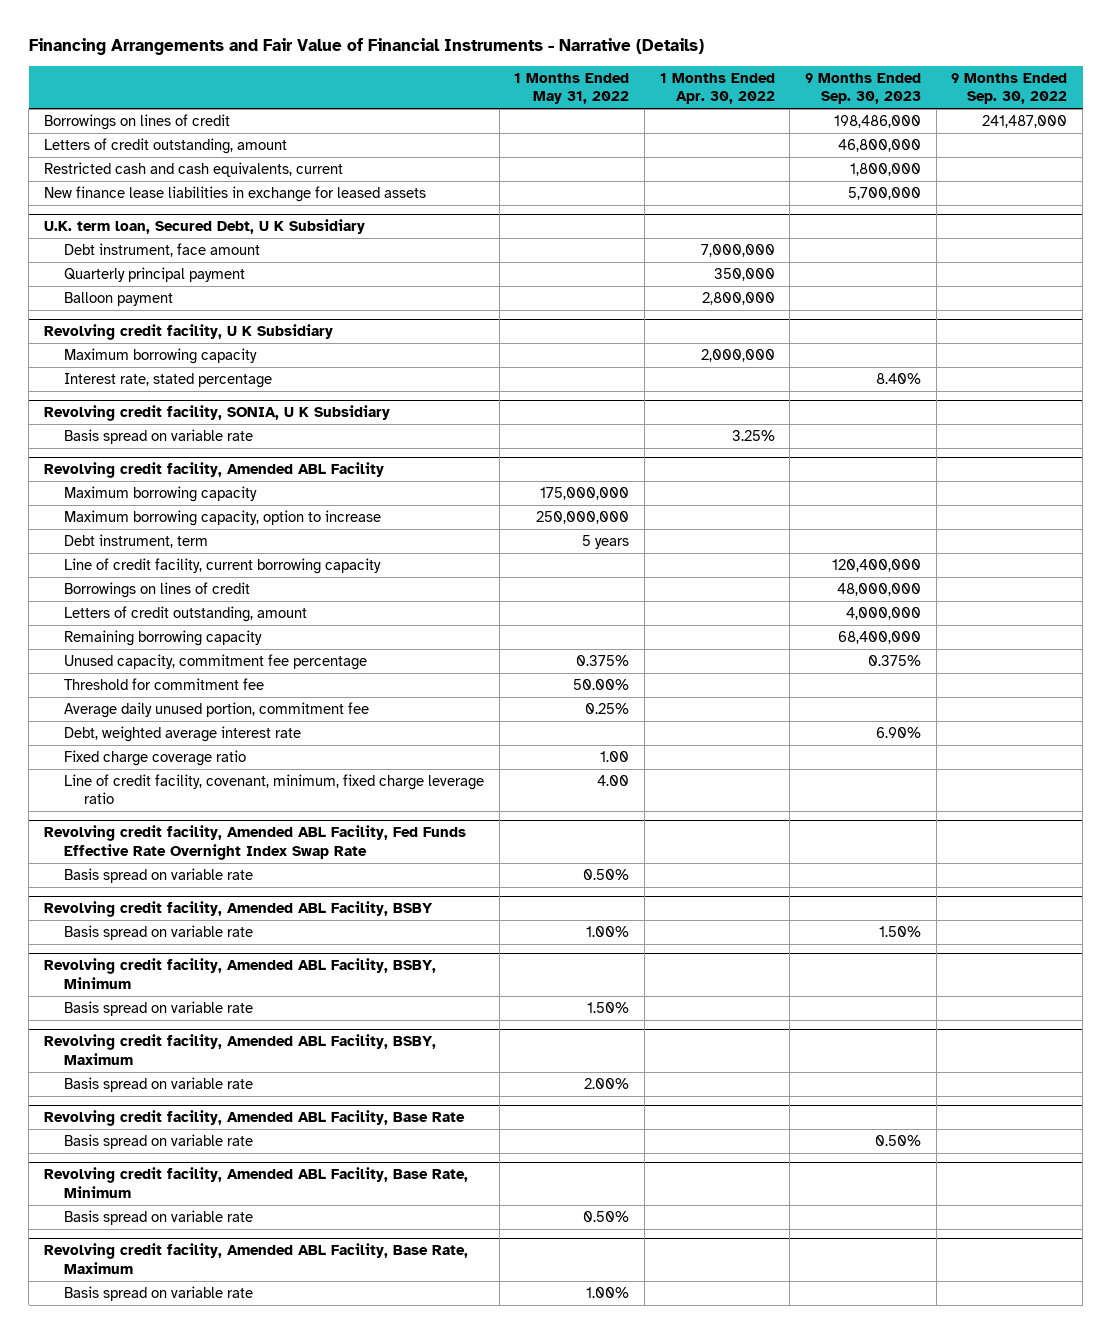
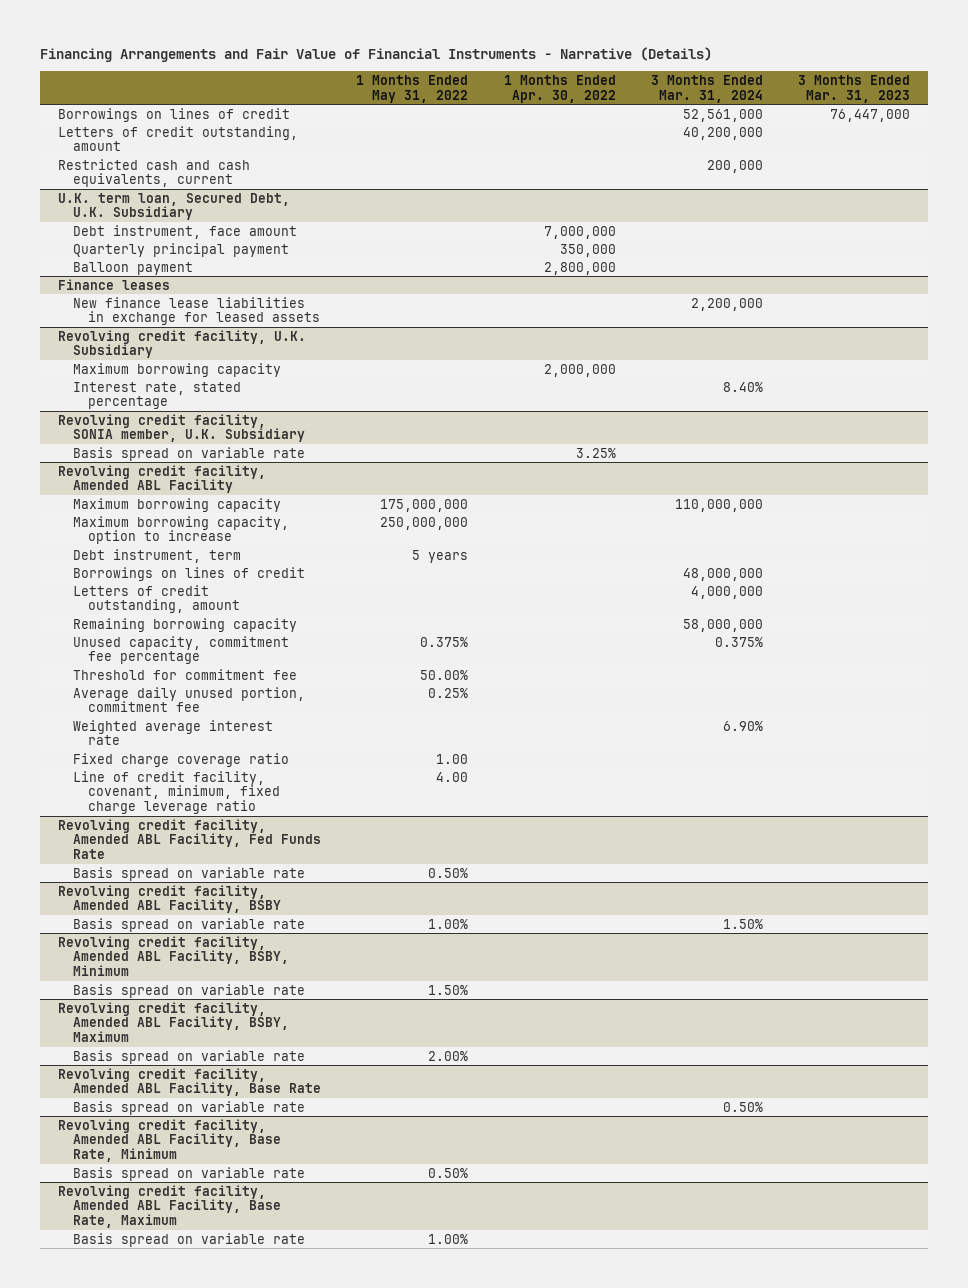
- | 1 Months Ended May 31, 2022 | 1 Months Ended Apr. 30, 2022 | 9 Months Ended Sep. 30, 2023 | 9 Months Ended Sep. 30, 2022
+ | 1 Months Ended May 31, 2022 | 1 Months Ended Apr. 30, 2022 | 3 Months Ended Mar. 31, 2024 | 3 Months Ended Mar. 31, 2023
- New finance lease liabilities in exchange for leased assets | | | 5,700,000 |
- U.K. term loan, Secured Debt, U K Subsidiary
+ U.K. term loan, Secured Debt, U.K. Subsidiary
- Revolving credit facility, U K Subsidiary
+ Finance leases
+ New finance lease liabilities in exchange for leased assets | | | 2,200,000 |
+ Revolving credit facility, U.K. Subsidiary
- Revolving credit facility, SONIA, U K Subsidiary
+ Revolving credit facility, SONIA member, U.K. Subsidiary
@ Revolving credit facility, Amended ABL Facility
- Line of credit facility, current borrowing capacity | | | 120,400,000 |
- Debt, weighted average interest rate | | | 6.90% |
+ Weighted average interest rate | | | 6.90% |
- Revolving credit facility, Amended ABL Facility, Fed Funds Effective Rate Overnight Index Swap Rate
+ Revolving credit facility, Amended ABL Facility, Fed Funds Rate

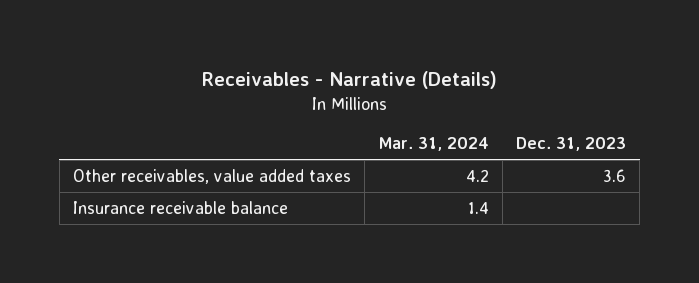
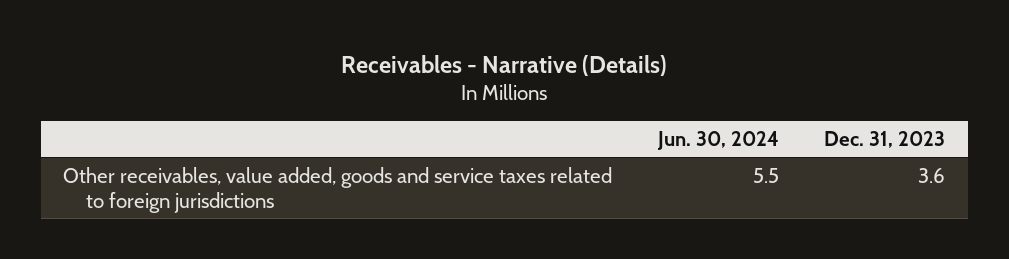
- | Mar. 31, 2024 | Dec. 31, 2023
+ | Jun. 30, 2024 | Dec. 31, 2023
- Other receivables, value added taxes | 4.2 | 3.6
- Insurance receivable balance | 1.4 |
+ Other receivables, value added, goods and service taxes related to foreign jurisdictions | 5.5 | 3.6

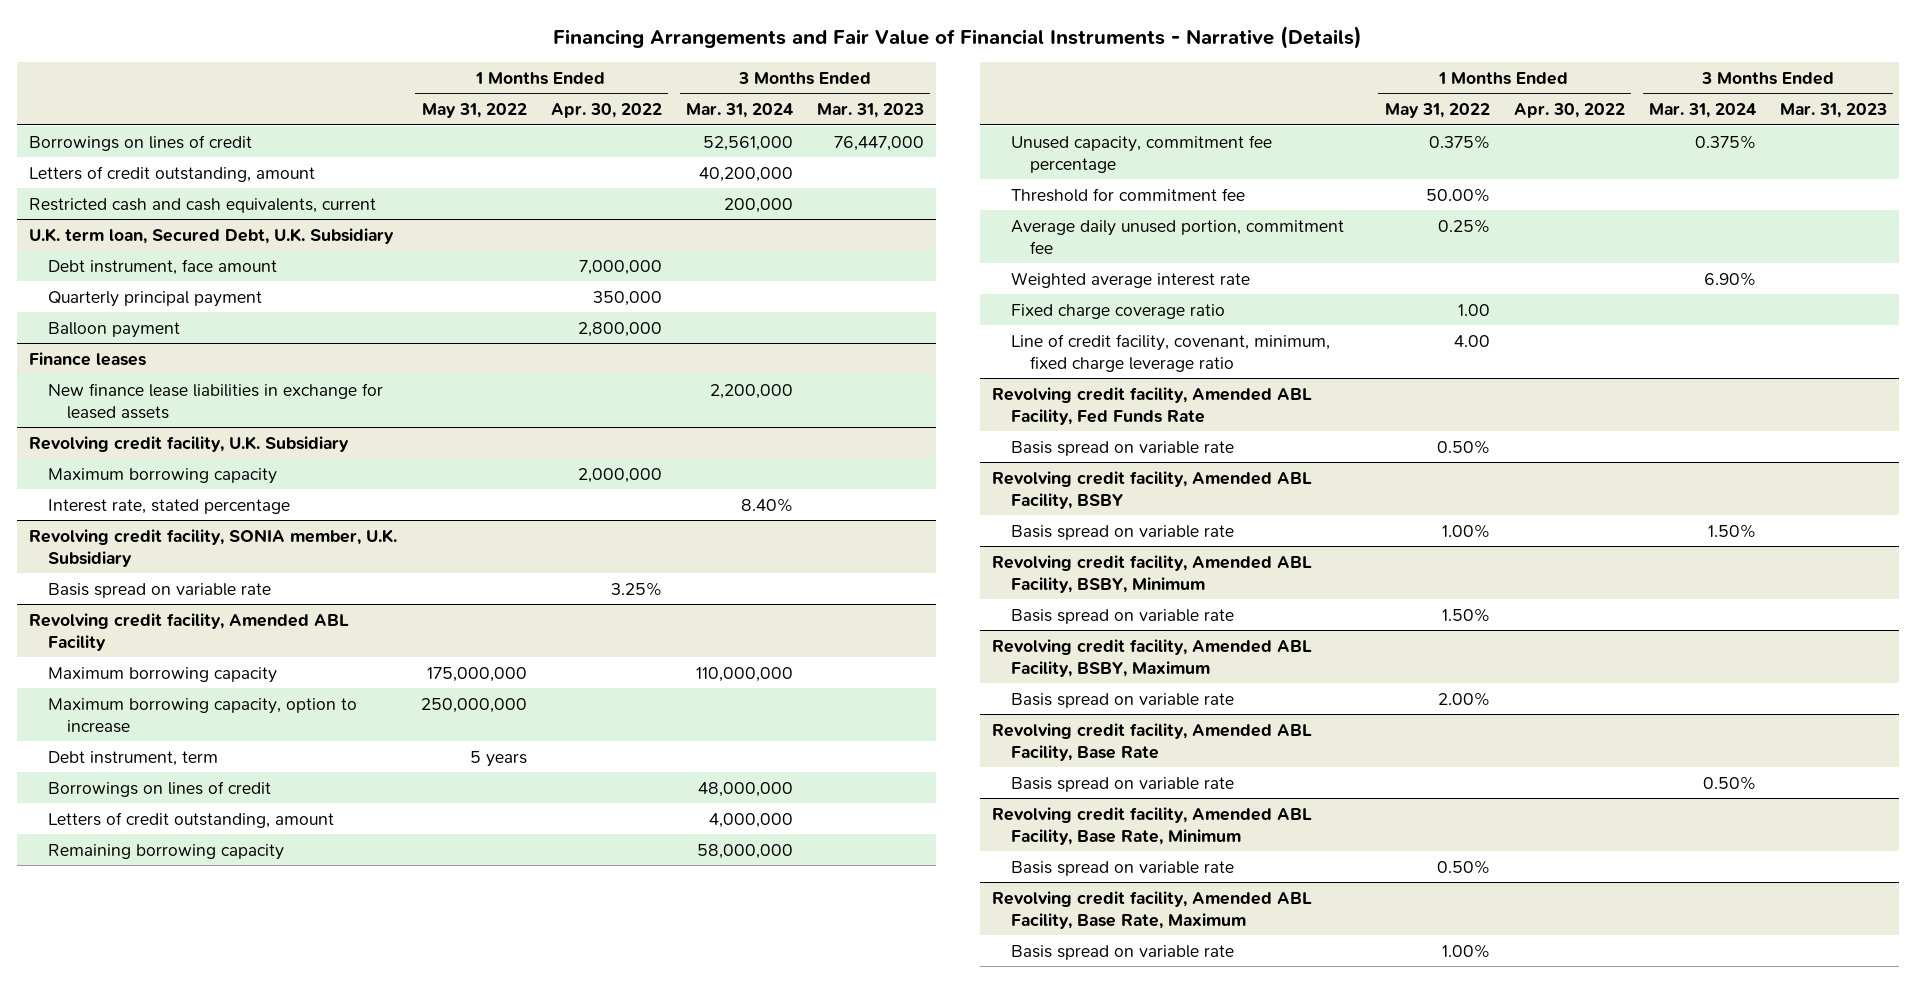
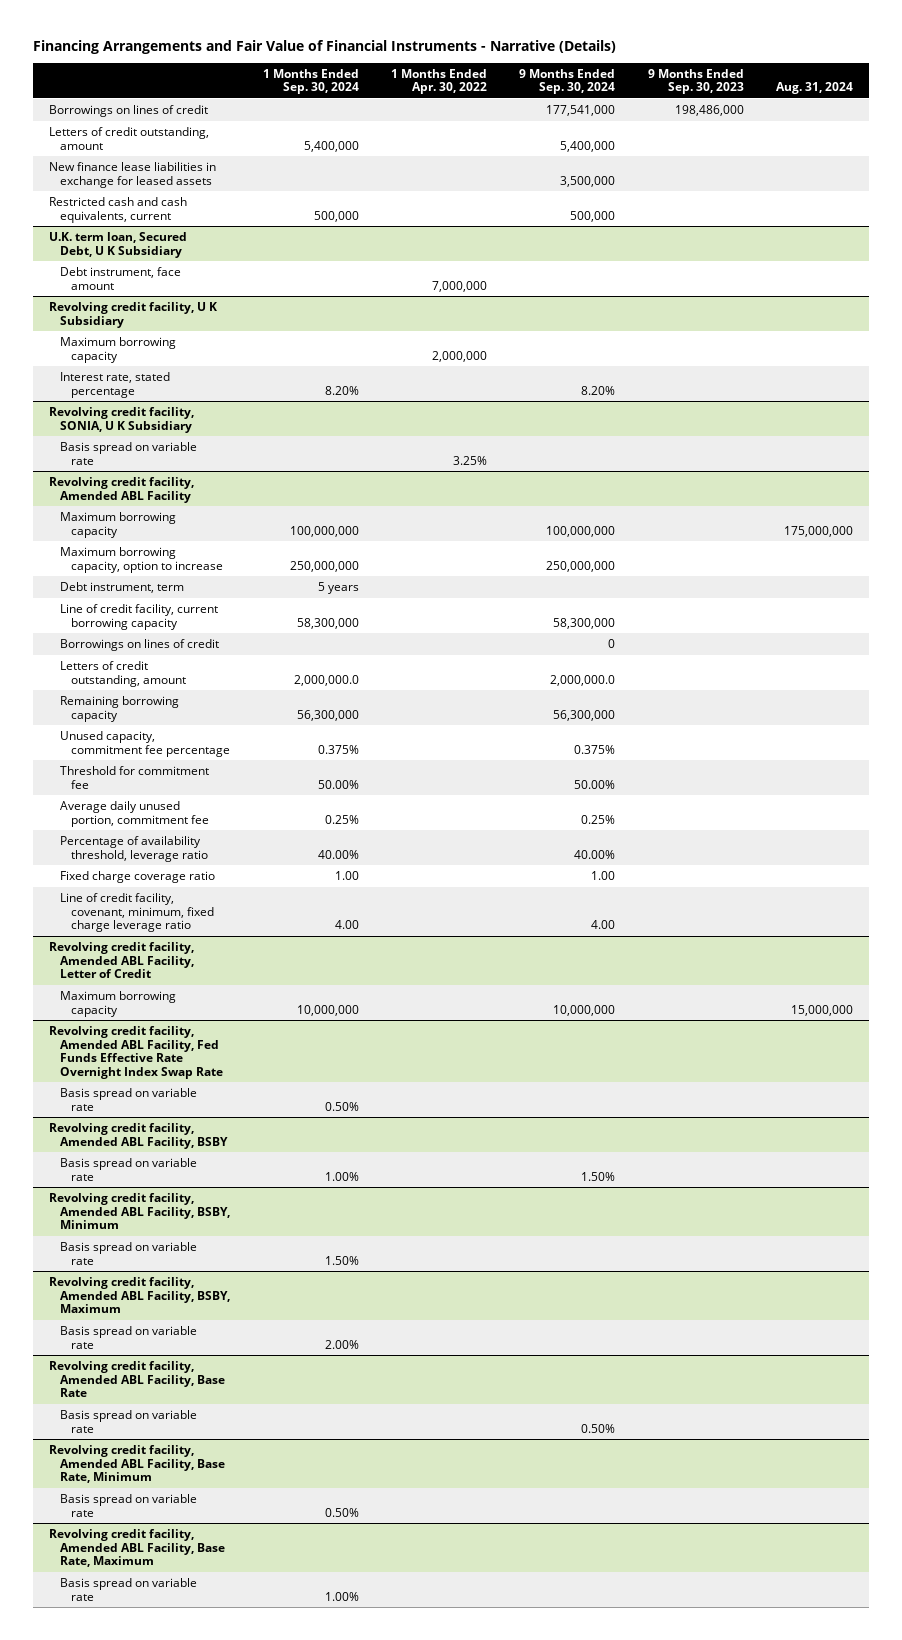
- | 1 Months Ended May 31, 2022 | 1 Months Ended Apr. 30, 2022 | 3 Months Ended Mar. 31, 2024 | 3 Months Ended Mar. 31, 2023
+ | 1 Months Ended Sep. 30, 2024 | 1 Months Ended Apr. 30, 2022 | 9 Months Ended Sep. 30, 2024 | 9 Months Ended Sep. 30, 2023 | Aug. 31, 2024
+ New finance lease liabilities in exchange for leased assets | | | 3,500,000 | |
- U.K. term loan, Secured Debt, U.K. Subsidiary
+ U.K. term loan, Secured Debt, U K Subsidiary
- Quarterly principal payment | | 350,000 | |
- Balloon payment | | 2,800,000 | |
- Finance leases
- New finance lease liabilities in exchange for leased assets | | | 2,200,000 |
- Revolving credit facility, U.K. Subsidiary
+ Revolving credit facility, U K Subsidiary
- Revolving credit facility, SONIA member, U.K. Subsidiary
+ Revolving credit facility, SONIA, U K Subsidiary
@ Revolving credit facility, Amended ABL Facility
+ Line of credit facility, current borrowing capacity | 58,300,000 | | 58,300,000 | |
- Weighted average interest rate | | | 6.90% |
+ Percentage of availability threshold, leverage ratio | 40.00% | | 40.00% | |
- Revolving credit facility, Amended ABL Facility, Fed Funds Rate
+ Revolving credit facility, Amended ABL Facility, Letter of Credit
+ Maximum borrowing capacity | 10,000,000 | | 10,000,000 | | 15,000,000
+ Revolving credit facility, Amended ABL Facility, Fed Funds Effective Rate Overnight Index Swap Rate

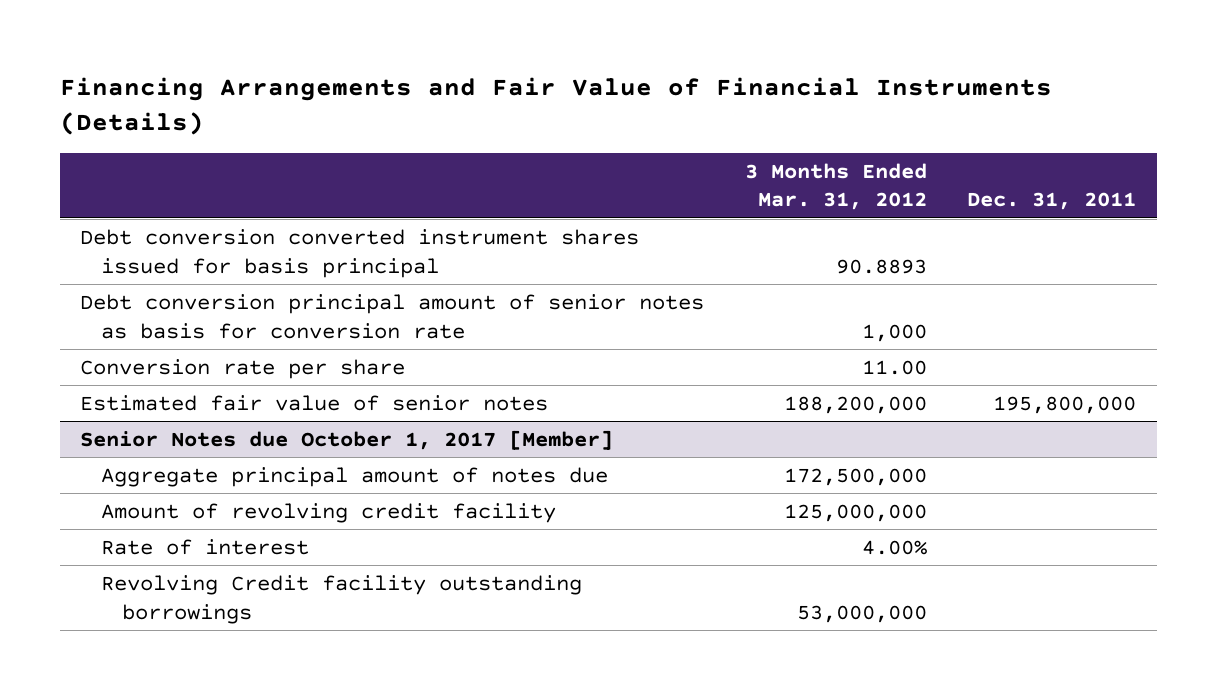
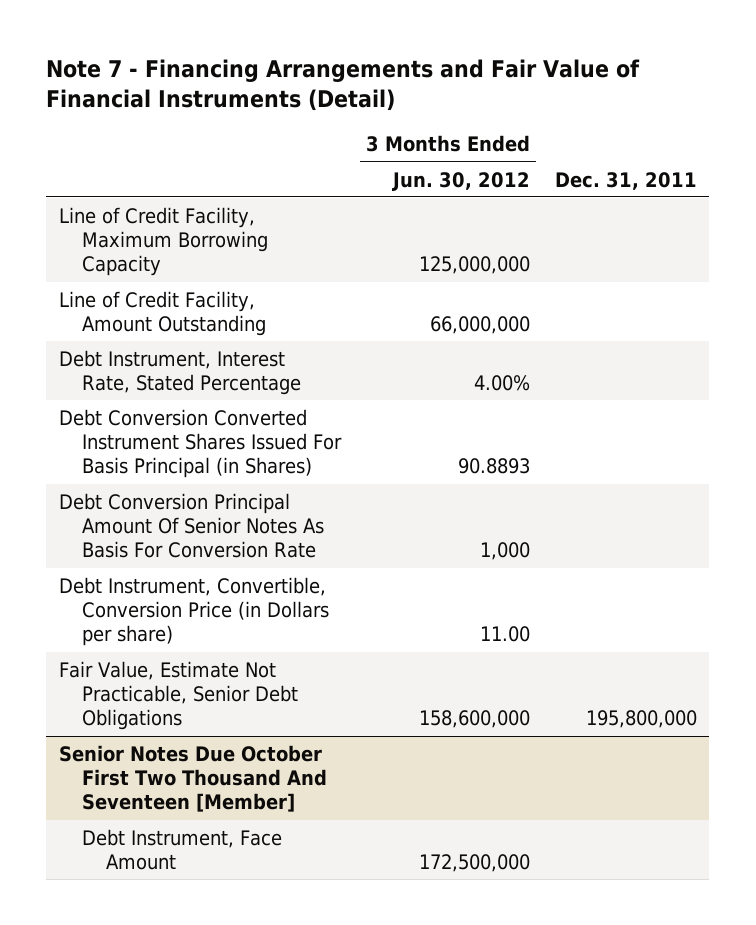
- Financing Arrangements and Fair Value of Financial Instruments (Details)
+ Note 7 - Financing Arrangements and Fair Value of Financial Instruments (Detail)
- | 3 Months Ended Mar. 31, 2012 | Dec. 31, 2011
+ | 3 Months Ended Jun. 30, 2012 | Dec. 31, 2011
- Debt conversion converted instrument shares issued for basis principal | 90.8893 |
- Debt conversion principal amount of senior notes as basis for conversion rate | 1,000 |
- Conversion rate per share | 11.00 |
- Estimated fair value of senior notes | 188,200,000 | 195,800,000
- Senior Notes due October 1, 2017 [Member]
- Aggregate principal amount of notes due | 172,500,000 |
- Amount of revolving credit facility | 125,000,000 |
- Rate of interest | 4.00% |
- Revolving Credit facility outstanding borrowings | 53,000,000 |
+ Line of Credit Facility, Maximum Borrowing Capacity | 125,000,000 |
+ Line of Credit Facility, Amount Outstanding | 66,000,000 |
+ Debt Instrument, Interest Rate, Stated Percentage | 4.00% |
+ Debt Conversion Converted Instrument Shares Issued For Basis Principal (in Shares) | 90.8893 |
+ Debt Conversion Principal Amount Of Senior Notes As Basis For Conversion Rate | 1,000 |
+ Debt Instrument, Convertible, Conversion Price (in Dollars per share) | 11.00 |
+ Fair Value, Estimate Not Practicable, Senior Debt Obligations | 158,600,000 | 195,800,000
+ Senior Notes Due October First Two Thousand And Seventeen [Member]
+ Debt Instrument, Face Amount | 172,500,000 |

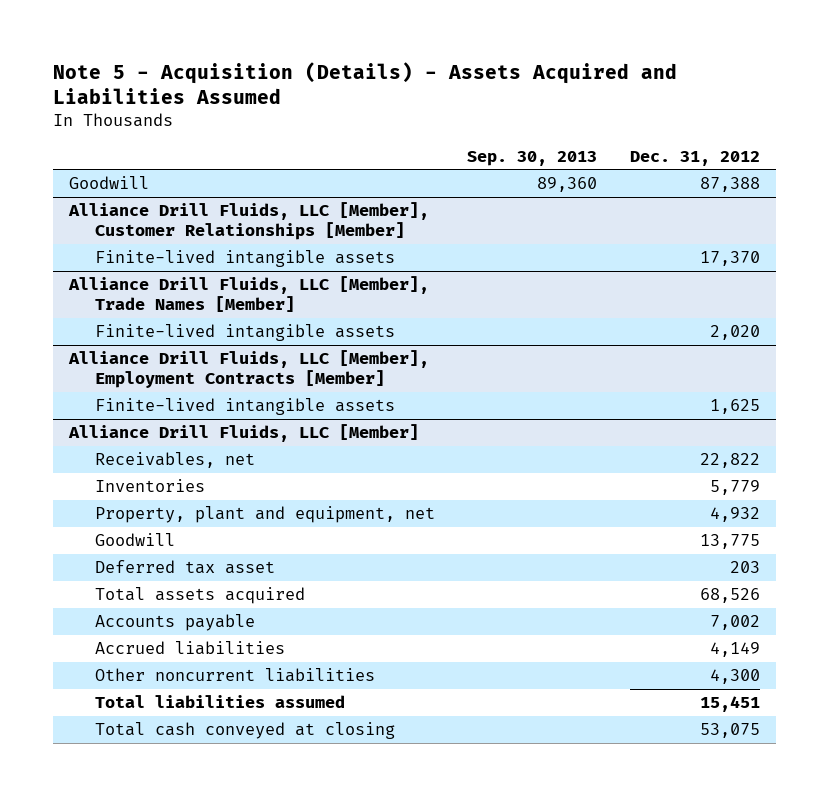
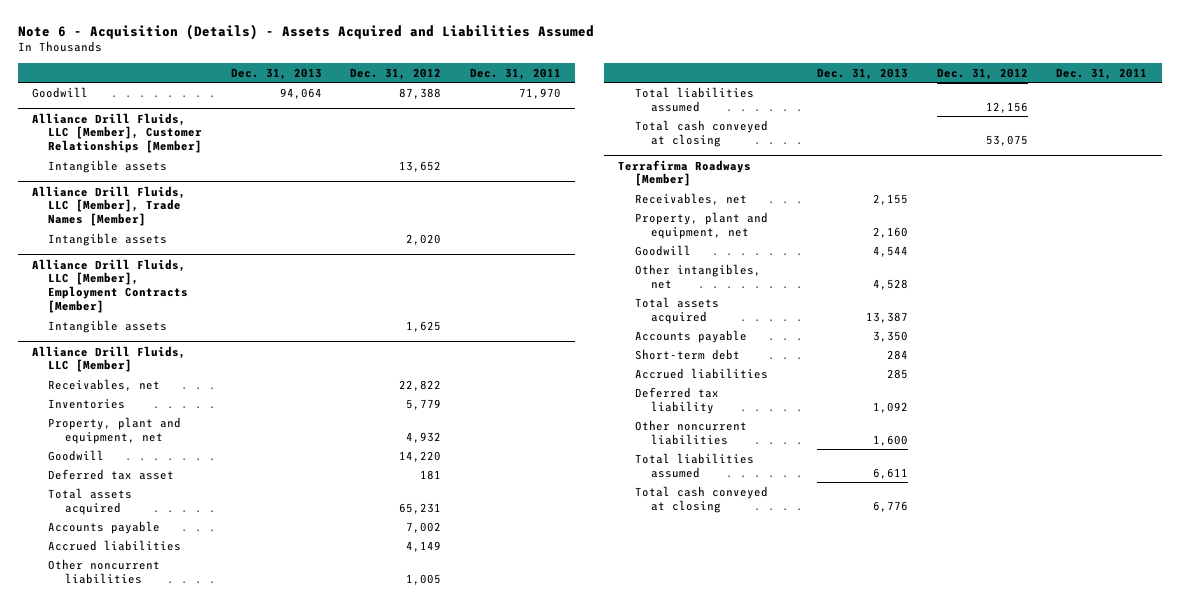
- Note 5 - Acquisition (Details) - Assets Acquired and Liabilities Assumed
+ Note 6 - Acquisition (Details) - Assets Acquired and Liabilities Assumed
- | Sep. 30, 2013 | Dec. 31, 2012
+ | Dec. 31, 2013 | Dec. 31, 2012 | Dec. 31, 2011
@ Alliance Drill Fluids, LLC [Member], Customer Relationships [Member]
- Finite-lived intangible assets | | 17,370
+ Intangible assets | | 13,652 |
@ Alliance Drill Fluids, LLC [Member], Trade Names [Member]
- Finite-lived intangible assets | | 2,020
+ Intangible assets | | 2,020 |
@ Alliance Drill Fluids, LLC [Member], Employment Contracts [Member]
- Finite-lived intangible assets | | 1,625
+ Intangible assets | | 1,625 |
@ Alliance Drill Fluids, LLC [Member]
- Goodwill | | 13,775
- Deferred tax asset | | 203
- Total assets acquired | | 68,526
+ Goodwill | | 14,220 |
+ Deferred tax asset | | 181 |
+ Total assets acquired | | 65,231 |
- Other noncurrent liabilities | | 4,300
- Total liabilities assumed | | 15,451
+ Other noncurrent liabilities | | 1,005 |
+ Total liabilities assumed | | 12,156 |
+ Terrafirma Roadways [Member]
+ Receivables, net | 2,155 | |
+ Property, plant and equipment, net | 2,160 | |
+ Goodwill | 4,544 | |
+ Other intangibles, net | 4,528 | |
+ Total assets acquired | 13,387 | |
+ Accounts payable | 3,350 | |
+ Short-term debt | 284 | |
+ Accrued liabilities | 285 | |
+ Deferred tax liability | 1,092 | |
+ Other noncurrent liabilities | 1,600 | |
+ Total liabilities assumed | 6,611 | |
+ Total cash conveyed at closing | 6,776 | |

